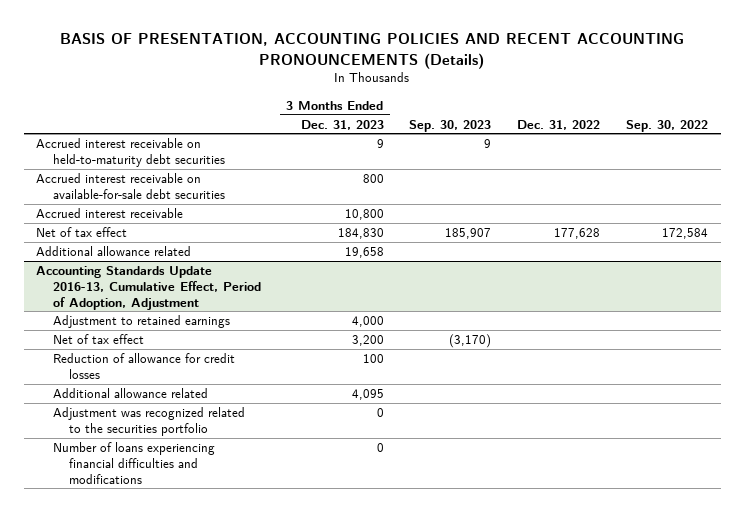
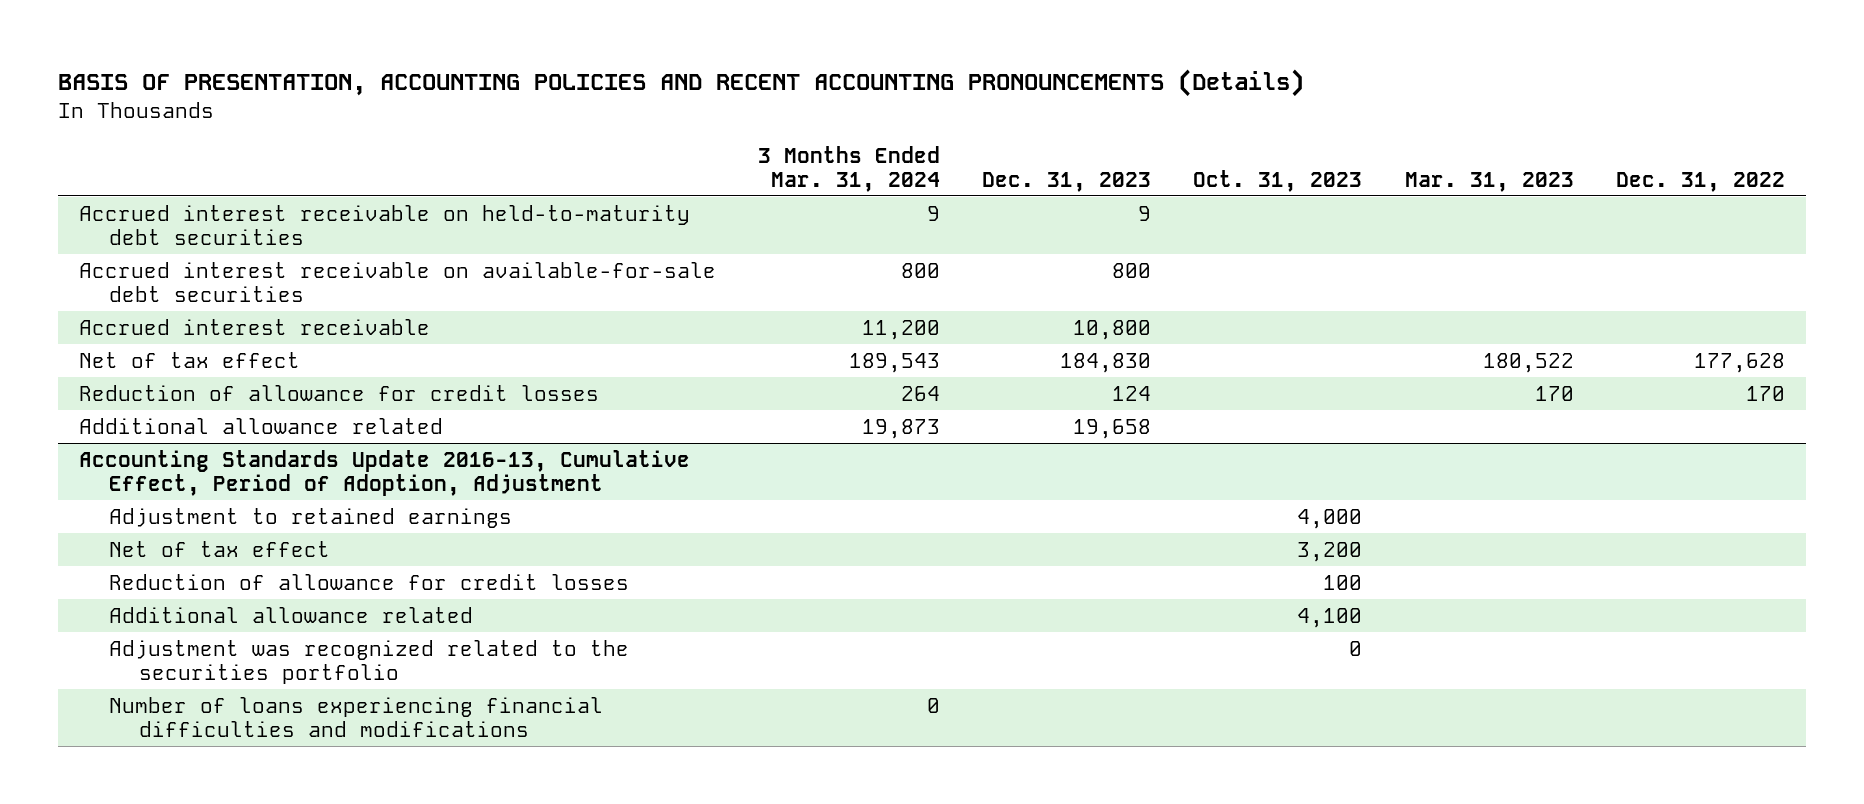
- | 3 Months Ended Dec. 31, 2023 | Sep. 30, 2023 | Dec. 31, 2022 | Sep. 30, 2022
+ | 3 Months Ended Mar. 31, 2024 | Dec. 31, 2023 | Oct. 31, 2023 | Mar. 31, 2023 | Dec. 31, 2022
+ Reduction of allowance for credit losses | 264 | 124 | | 170 | 170

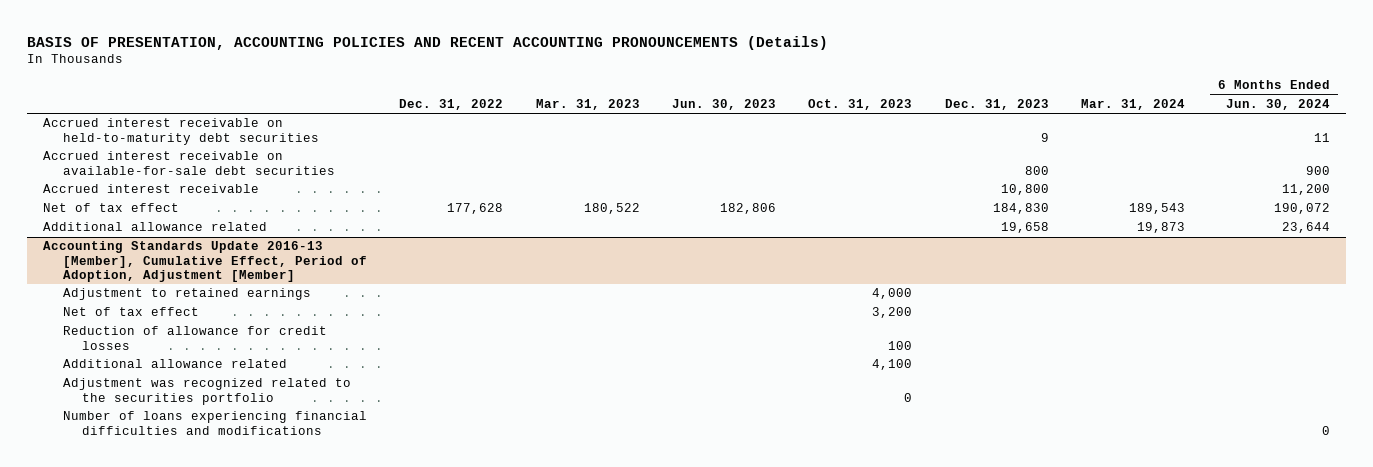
- | 3 Months Ended Mar. 31, 2024 | Dec. 31, 2023 | Oct. 31, 2023 | Mar. 31, 2023 | Dec. 31, 2022
+ | Dec. 31, 2022 | Mar. 31, 2023 | Jun. 30, 2023 | Oct. 31, 2023 | Dec. 31, 2023 | Mar. 31, 2024 | 6 Months Ended Jun. 30, 2024
- Reduction of allowance for credit losses | 264 | 124 | | 170 | 170
- Accounting Standards Update 2016-13, Cumulative Effect, Period of Adoption, Adjustment
+ Accounting Standards Update 2016-13 [Member], Cumulative Effect, Period of Adoption, Adjustment [Member]

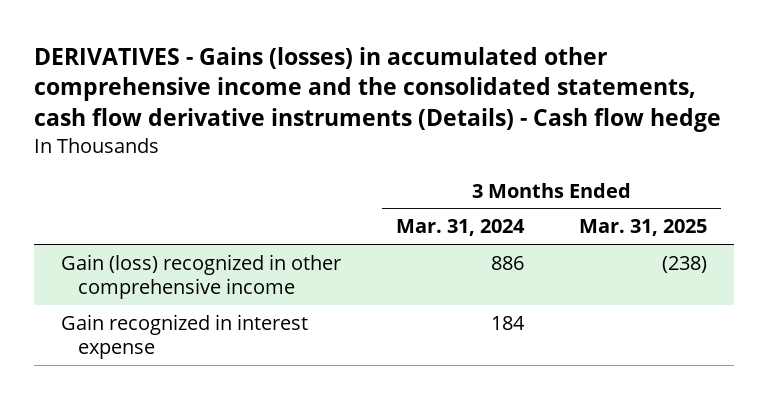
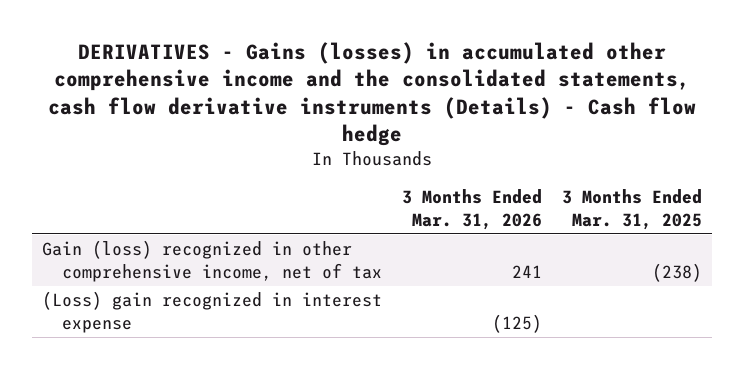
- | 3 Months Ended Mar. 31, 2024 | 3 Months Ended Mar. 31, 2025
+ | 3 Months Ended Mar. 31, 2026 | 3 Months Ended Mar. 31, 2025
- Gain (loss) recognized in other comprehensive income | 886 | (238)
- Gain recognized in interest expense | 184 |
+ Gain (loss) recognized in other comprehensive income, net of tax | 241 | (238)
+ (Loss) gain recognized in interest expense | (125) |

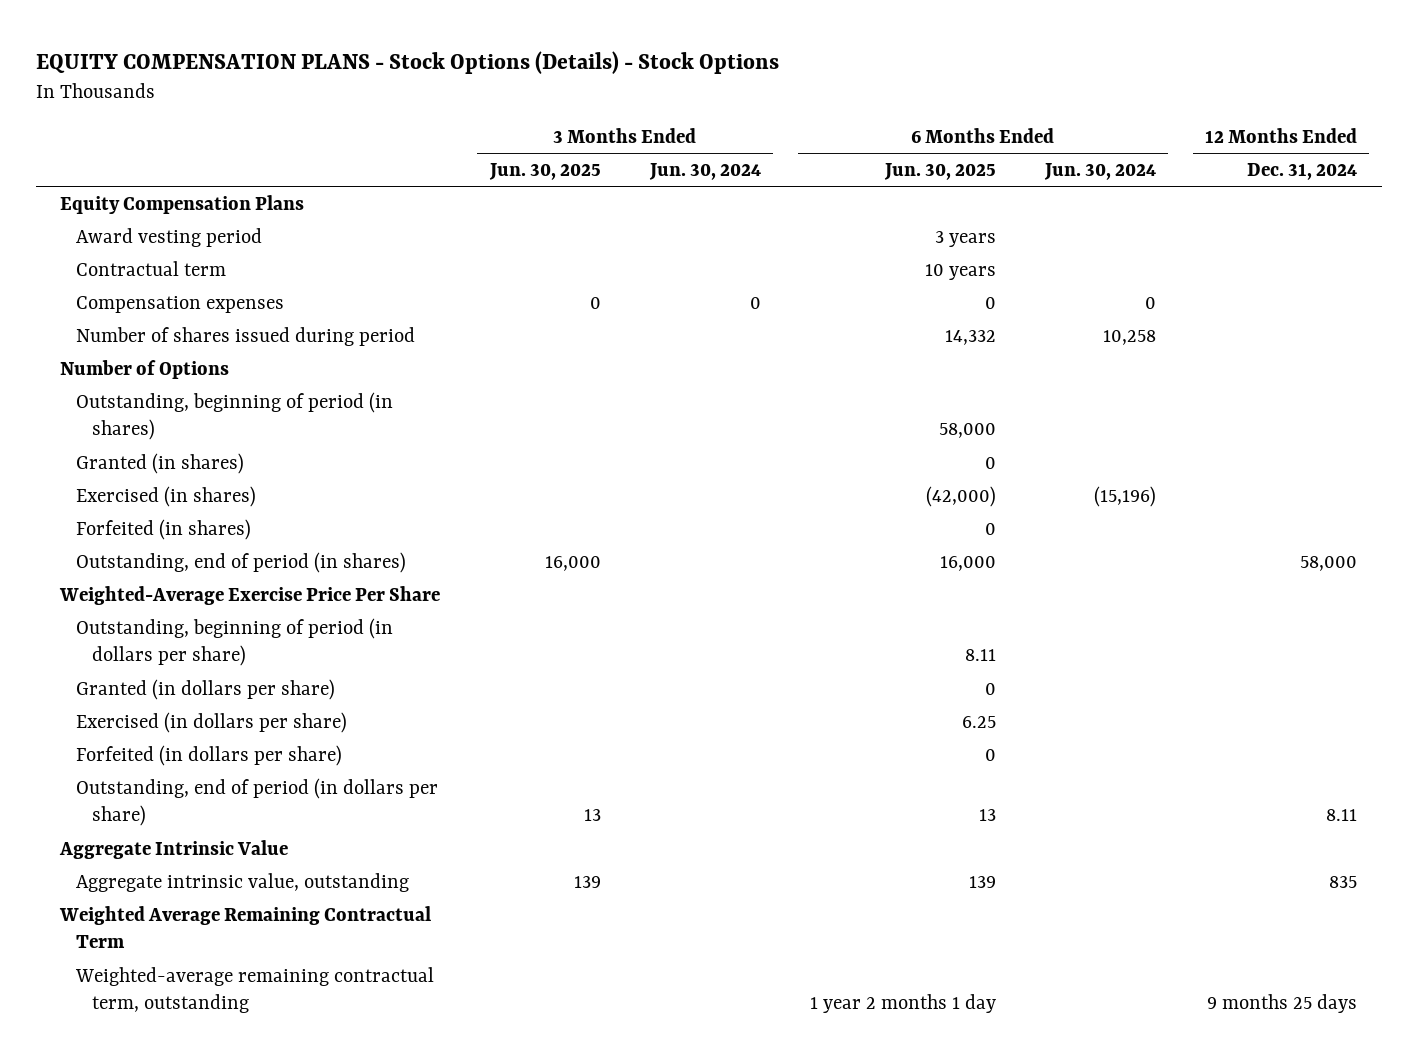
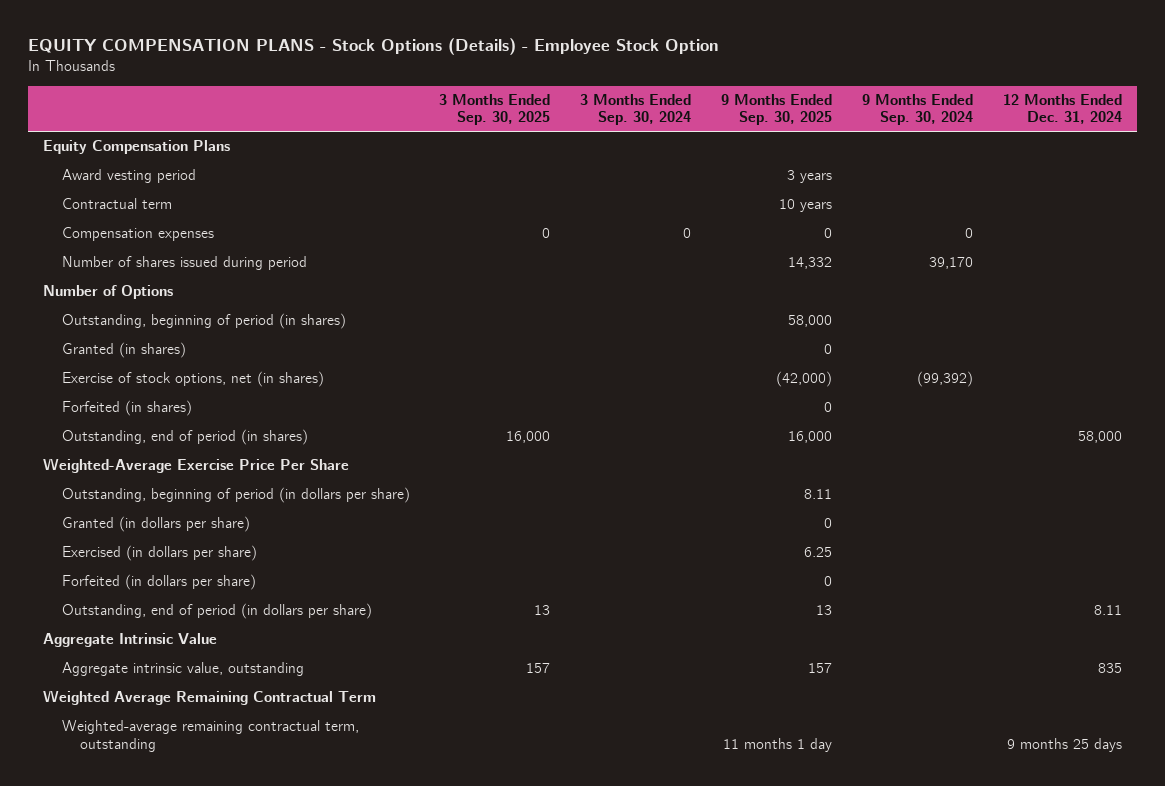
- EQUITY COMPENSATION PLANS - Stock Options (Details) - Stock Options
+ EQUITY COMPENSATION PLANS - Stock Options (Details) - Employee Stock Option
- | 3 Months Ended Jun. 30, 2025 | 3 Months Ended Jun. 30, 2024 | 6 Months Ended Jun. 30, 2025 | 6 Months Ended Jun. 30, 2024 | 12 Months Ended Dec. 31, 2024
+ | 3 Months Ended Sep. 30, 2025 | 3 Months Ended Sep. 30, 2024 | 9 Months Ended Sep. 30, 2025 | 9 Months Ended Sep. 30, 2024 | 12 Months Ended Dec. 31, 2024
- Exercised (in shares) | | | (42,000) | (15,196) |
+ Exercise of stock options, net (in shares) | | | (42,000) | (99,392) |

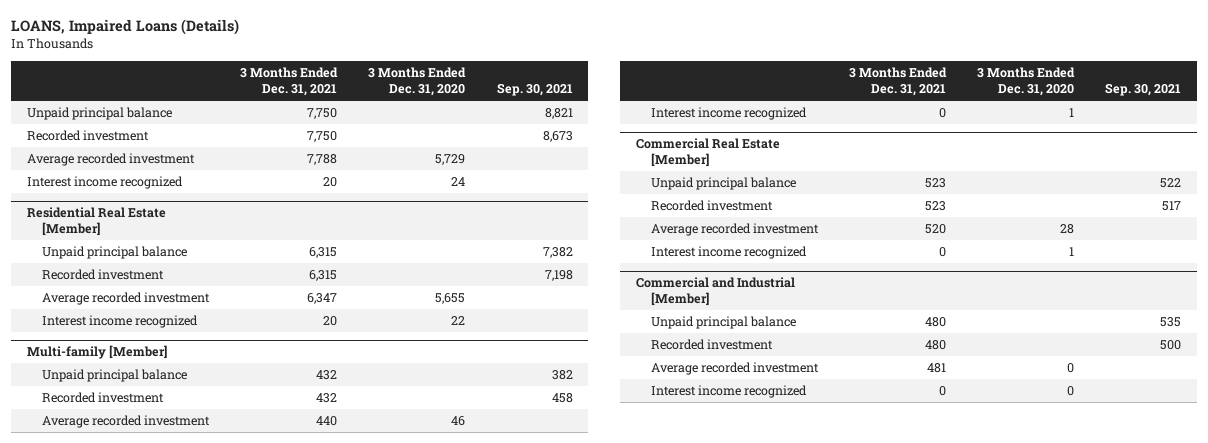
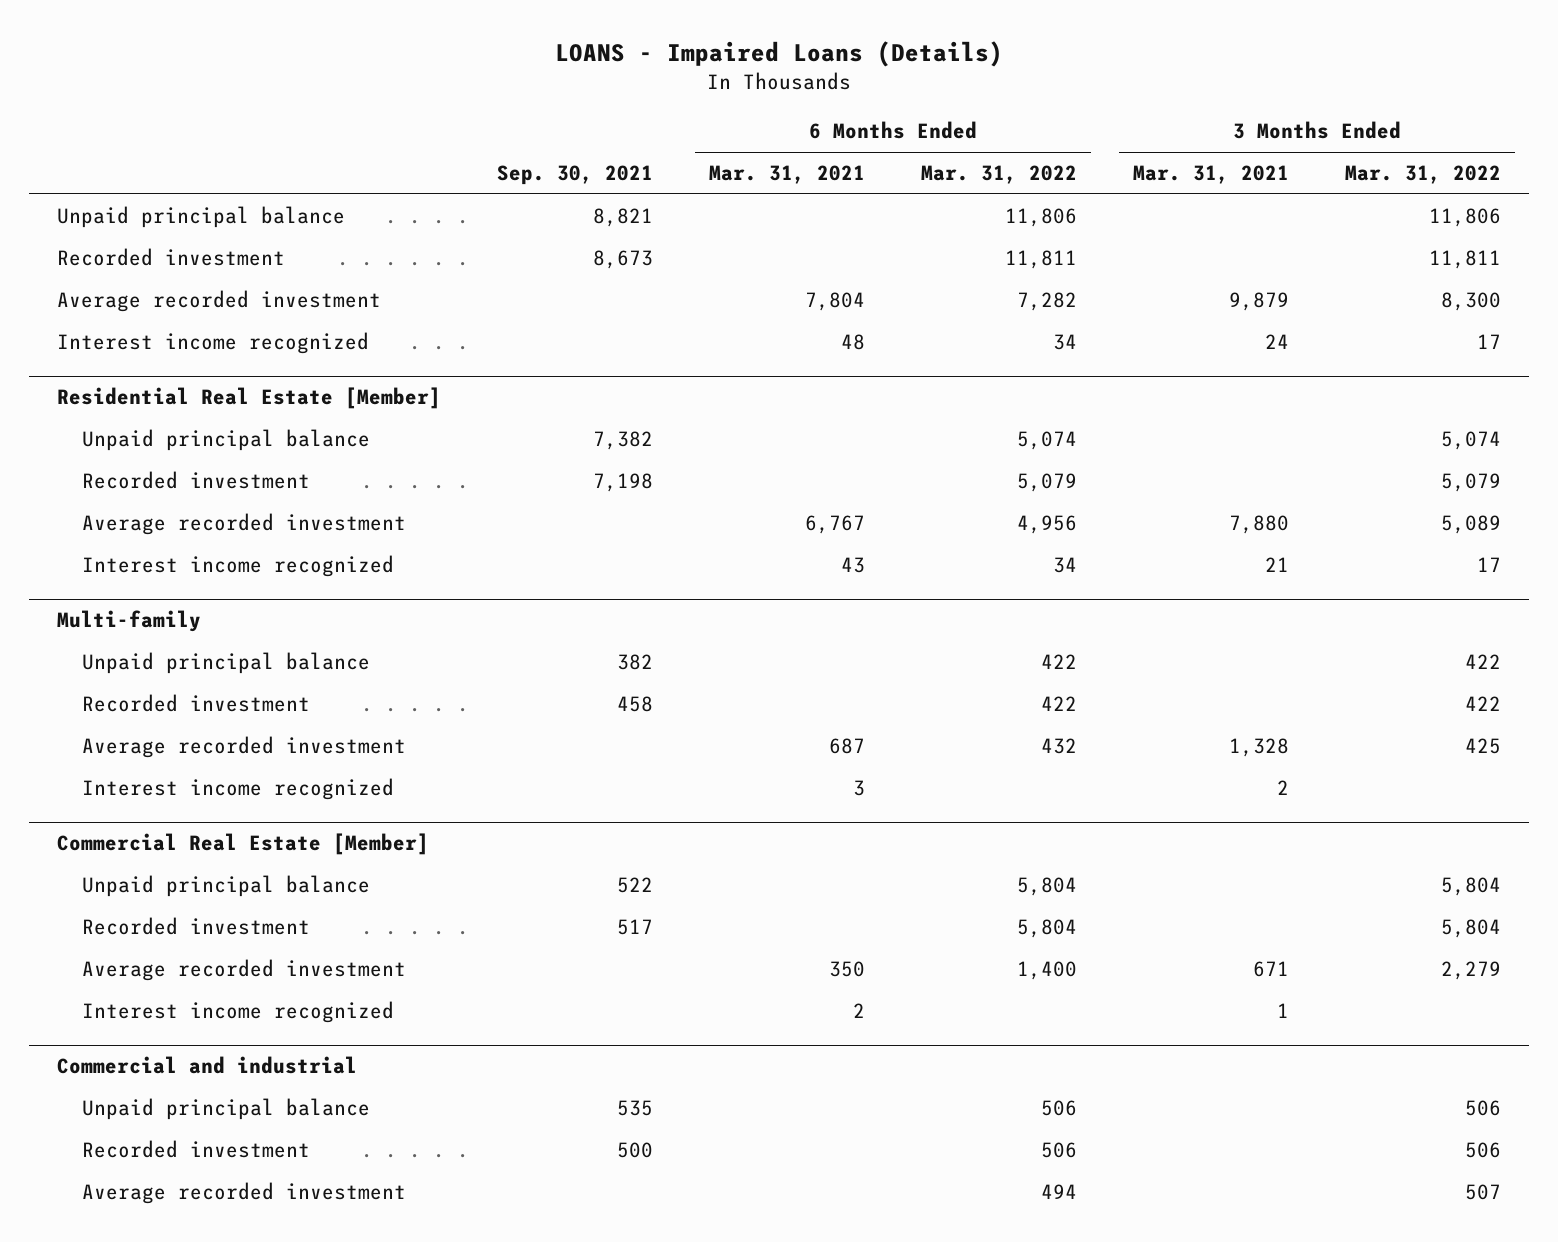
- LOANS, Impaired Loans (Details)
+ LOANS - Impaired Loans (Details)
- | 3 Months Ended Dec. 31, 2021 | 3 Months Ended Dec. 31, 2020 | Sep. 30, 2021
+ | Sep. 30, 2021 | 6 Months Ended Mar. 31, 2021 | 6 Months Ended Mar. 31, 2022 | 3 Months Ended Mar. 31, 2021 | 3 Months Ended Mar. 31, 2022
- Multi-family [Member]
+ Multi-family
- Commercial and Industrial [Member]
+ Commercial and industrial
- Interest income recognized | 0 | 0 |

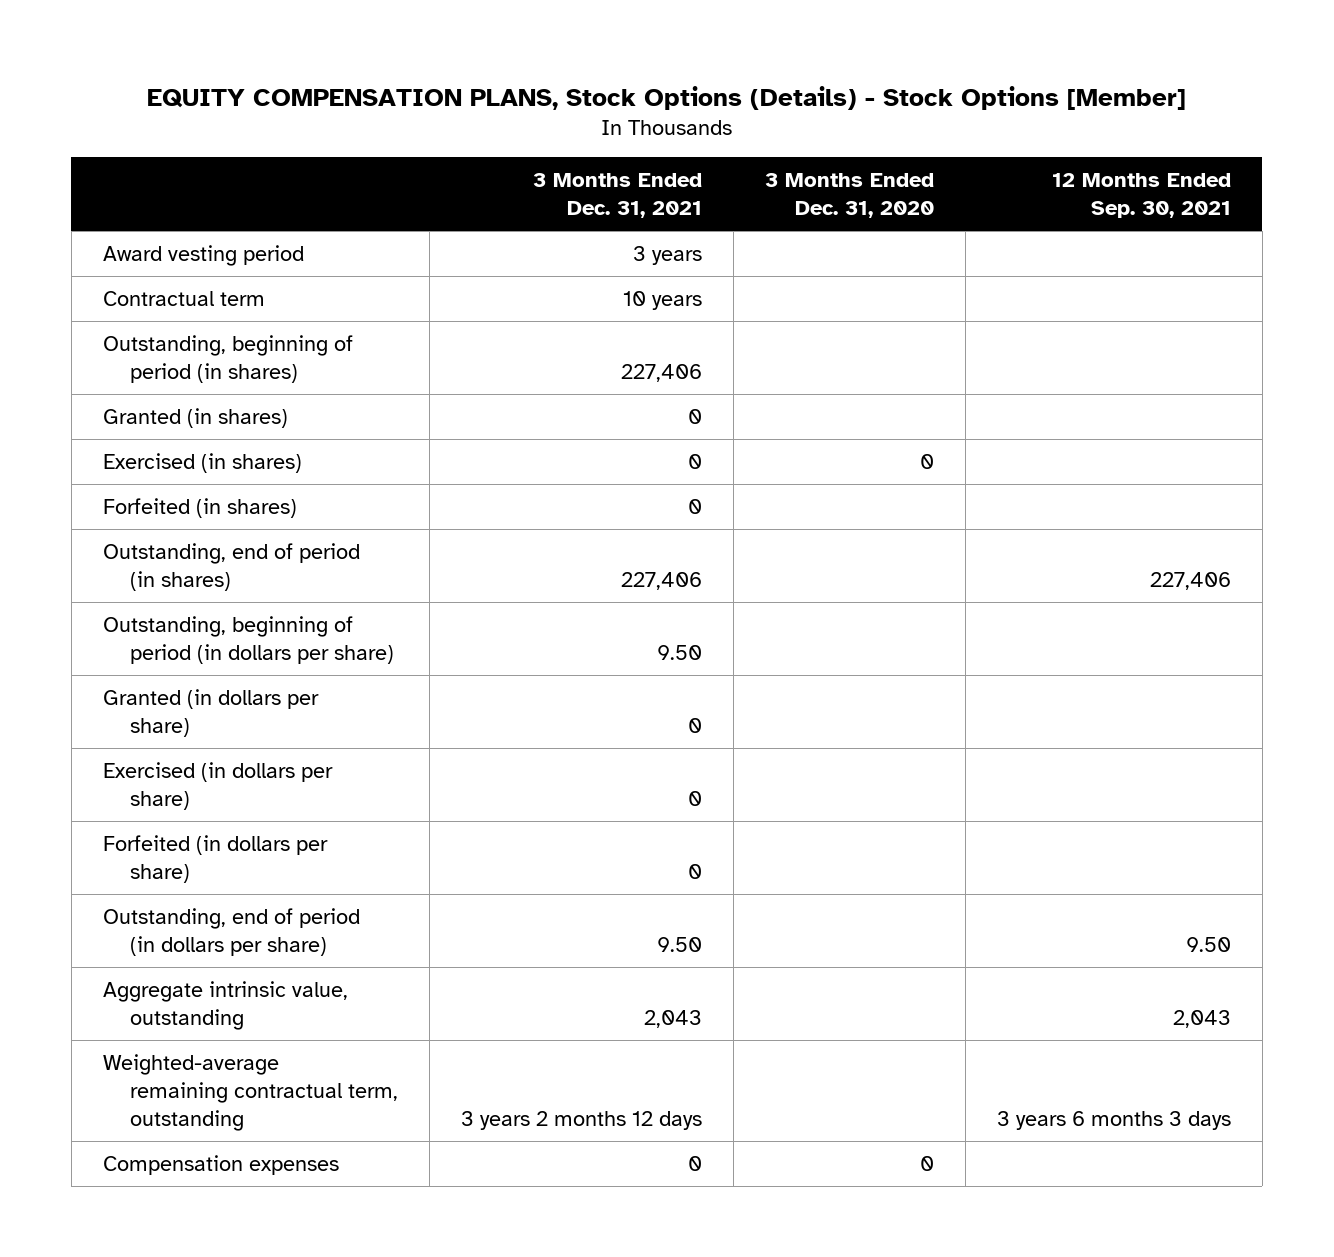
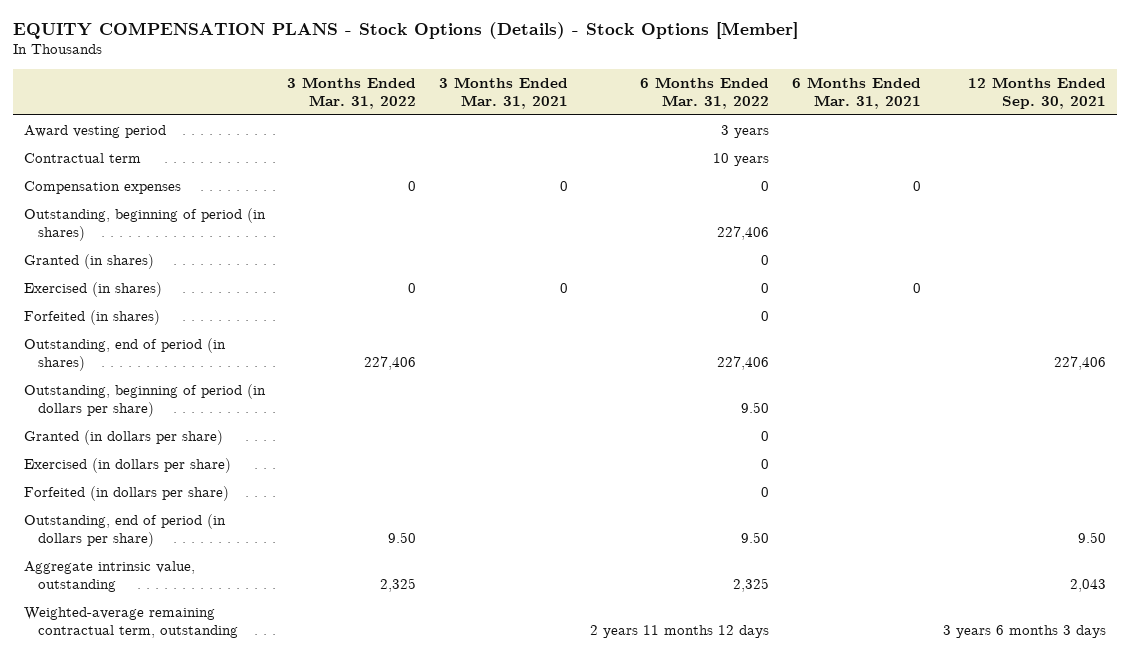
- EQUITY COMPENSATION PLANS, Stock Options (Details) - Stock Options [Member]
+ EQUITY COMPENSATION PLANS - Stock Options (Details) - Stock Options [Member]
- | 3 Months Ended Dec. 31, 2021 | 3 Months Ended Dec. 31, 2020 | 12 Months Ended Sep. 30, 2021
+ | 3 Months Ended Mar. 31, 2022 | 3 Months Ended Mar. 31, 2021 | 6 Months Ended Mar. 31, 2022 | 6 Months Ended Mar. 31, 2021 | 12 Months Ended Sep. 30, 2021
moved up: Compensation expenses | 0 | 0 | 0 | 0 |

